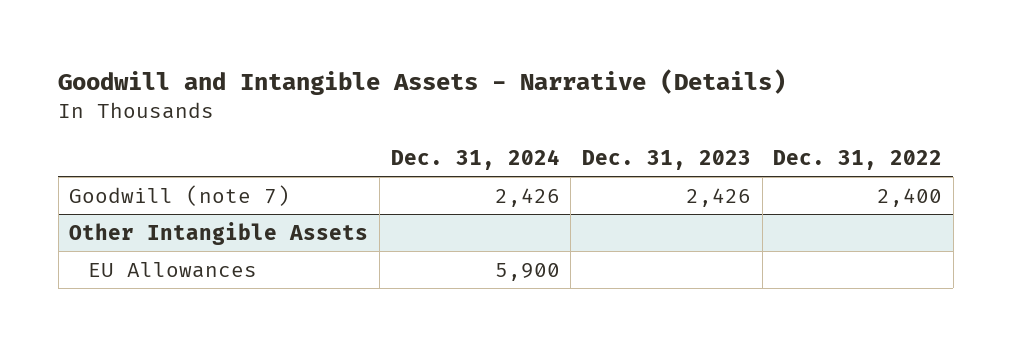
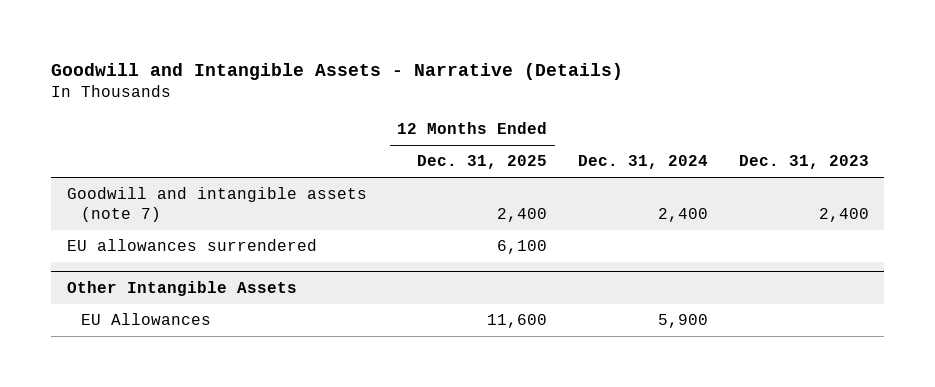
- | Dec. 31, 2024 | Dec. 31, 2023 | Dec. 31, 2022
+ | 12 Months Ended Dec. 31, 2025 | Dec. 31, 2024 | Dec. 31, 2023
- Goodwill (note 7) | 2,426 | 2,426 | 2,400
+ Goodwill and intangible assets (note 7) | 2,400 | 2,400 | 2,400
+ EU allowances surrendered | 6,100 | |

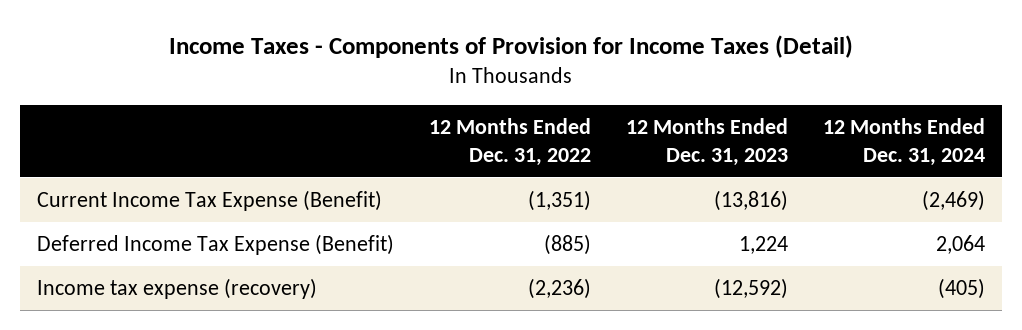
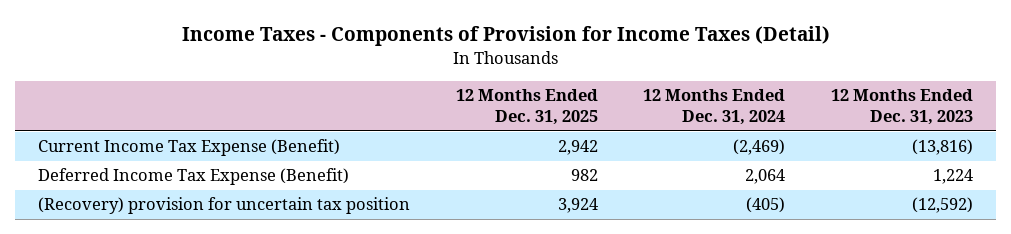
- | 12 Months Ended Dec. 31, 2022 | 12 Months Ended Dec. 31, 2023 | 12 Months Ended Dec. 31, 2024
+ | 12 Months Ended Dec. 31, 2025 | 12 Months Ended Dec. 31, 2024 | 12 Months Ended Dec. 31, 2023
- Income tax expense (recovery) | (2,236) | (12,592) | (405)
+ (Recovery) provision for uncertain tax position | 3,924 | (405) | (12,592)

